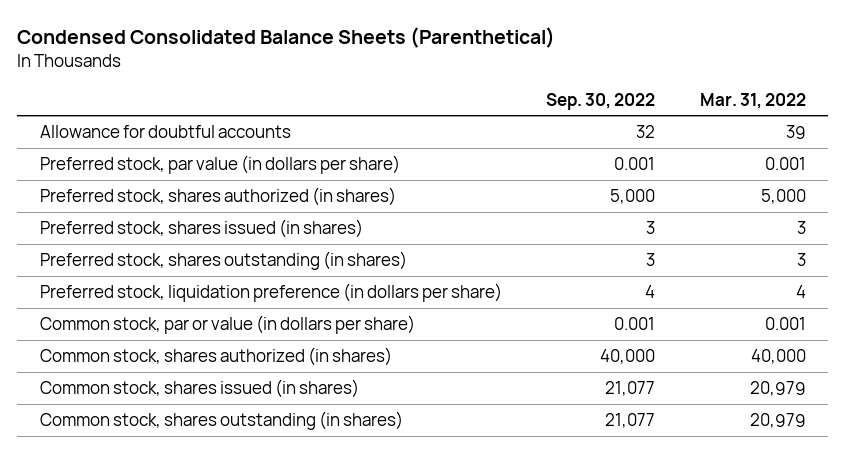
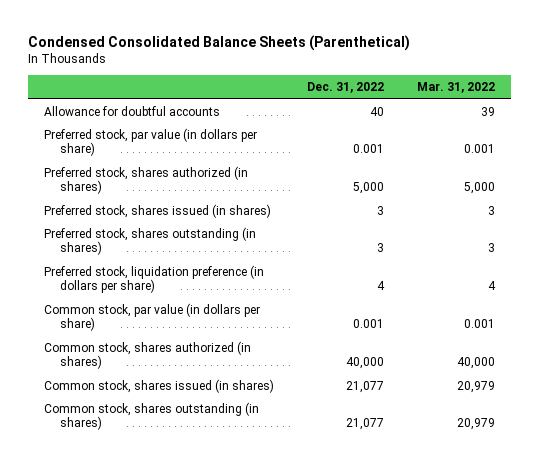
- | Sep. 30, 2022 | Mar. 31, 2022
+ | Dec. 31, 2022 | Mar. 31, 2022
- Common stock, par or value (in dollars per share) | 0.001 | 0.001
+ Common stock, par value (in dollars per share) | 0.001 | 0.001

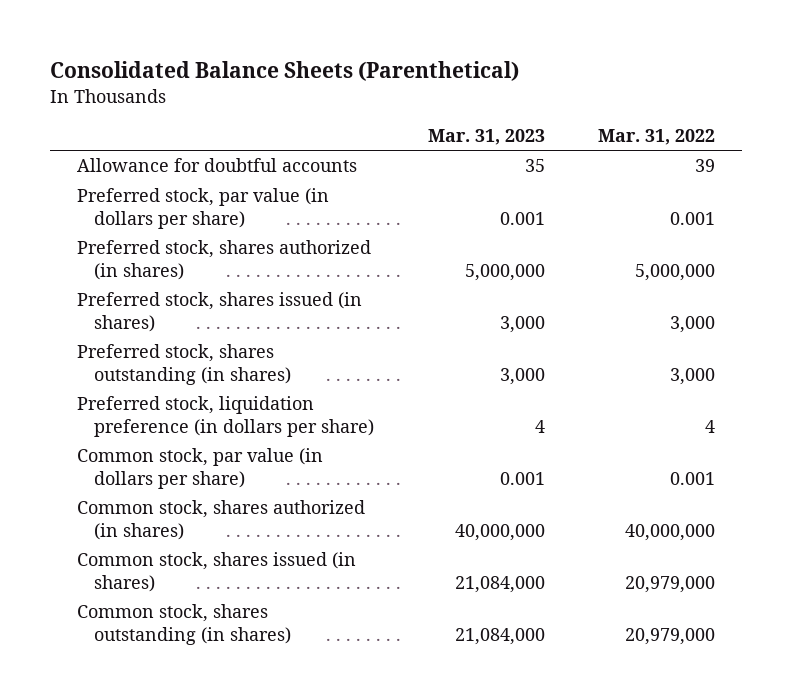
- Condensed Consolidated Balance Sheets (Parenthetical)
+ Consolidated Balance Sheets (Parenthetical)
- | Dec. 31, 2022 | Mar. 31, 2022
+ | Mar. 31, 2023 | Mar. 31, 2022
- Preferred stock, shares authorized (in shares) | 5,000 | 5,000
- Preferred stock, shares issued (in shares) | 3 | 3
- Preferred stock, shares outstanding (in shares) | 3 | 3
+ Preferred stock, shares authorized (in shares) | 5,000,000 | 5,000,000
+ Preferred stock, shares issued (in shares) | 3,000 | 3,000
+ Preferred stock, shares outstanding (in shares) | 3,000 | 3,000
- Common stock, shares authorized (in shares) | 40,000 | 40,000
- Common stock, shares issued (in shares) | 21,077 | 20,979
- Common stock, shares outstanding (in shares) | 21,077 | 20,979
+ Common stock, shares authorized (in shares) | 40,000,000 | 40,000,000
+ Common stock, shares issued (in shares) | 21,084,000 | 20,979,000
+ Common stock, shares outstanding (in shares) | 21,084,000 | 20,979,000

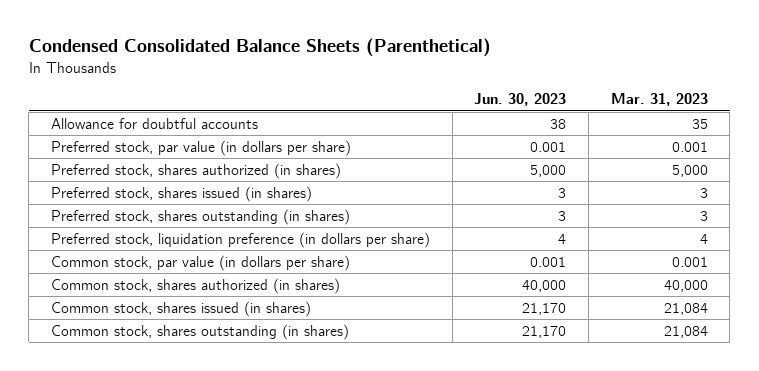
- Consolidated Balance Sheets (Parenthetical)
+ Condensed Consolidated Balance Sheets (Parenthetical)
- | Mar. 31, 2023 | Mar. 31, 2022
+ | Jun. 30, 2023 | Mar. 31, 2023
- Preferred stock, shares authorized (in shares) | 5,000,000 | 5,000,000
- Preferred stock, shares issued (in shares) | 3,000 | 3,000
- Preferred stock, shares outstanding (in shares) | 3,000 | 3,000
+ Preferred stock, shares authorized (in shares) | 5,000 | 5,000
+ Preferred stock, shares issued (in shares) | 3 | 3
+ Preferred stock, shares outstanding (in shares) | 3 | 3
- Common stock, shares authorized (in shares) | 40,000,000 | 40,000,000
- Common stock, shares issued (in shares) | 21,084,000 | 20,979,000
- Common stock, shares outstanding (in shares) | 21,084,000 | 20,979,000
+ Common stock, shares authorized (in shares) | 40,000 | 40,000
+ Common stock, shares issued (in shares) | 21,170 | 21,084
+ Common stock, shares outstanding (in shares) | 21,170 | 21,084

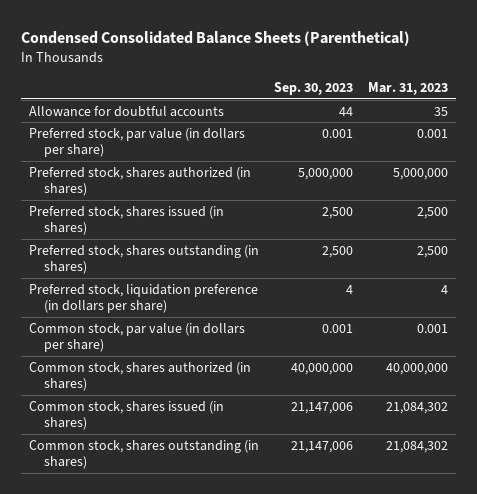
- | Jun. 30, 2023 | Mar. 31, 2023
+ | Sep. 30, 2023 | Mar. 31, 2023
- Preferred stock, shares authorized (in shares) | 5,000 | 5,000
- Preferred stock, shares issued (in shares) | 3 | 3
- Preferred stock, shares outstanding (in shares) | 3 | 3
+ Preferred stock, shares authorized (in shares) | 5,000,000 | 5,000,000
+ Preferred stock, shares issued (in shares) | 2,500 | 2,500
+ Preferred stock, shares outstanding (in shares) | 2,500 | 2,500
- Common stock, shares authorized (in shares) | 40,000 | 40,000
- Common stock, shares issued (in shares) | 21,170 | 21,084
- Common stock, shares outstanding (in shares) | 21,170 | 21,084
+ Common stock, shares authorized (in shares) | 40,000,000 | 40,000,000
+ Common stock, shares issued (in shares) | 21,147,006 | 21,084,302
+ Common stock, shares outstanding (in shares) | 21,147,006 | 21,084,302

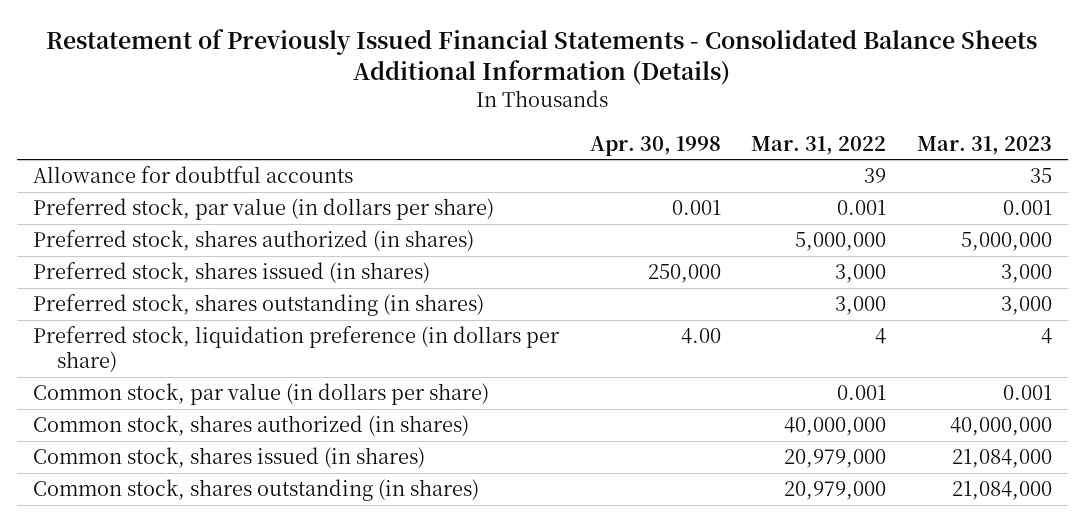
- Condensed Consolidated Balance Sheets (Parenthetical)
+ Restatement of Previously Issued Financial Statements - Consolidated Balance Sheets Additional Information (Details)
- | Sep. 30, 2023 | Mar. 31, 2023
+ | Apr. 30, 1998 | Mar. 31, 2022 | Mar. 31, 2023
- Preferred stock, shares issued (in shares) | 2,500 | 2,500
- Preferred stock, shares outstanding (in shares) | 2,500 | 2,500
+ Preferred stock, shares issued (in shares) | 250,000 | 3,000 | 3,000
+ Preferred stock, shares outstanding (in shares) | | 3,000 | 3,000
- Common stock, shares issued (in shares) | 21,147,006 | 21,084,302
- Common stock, shares outstanding (in shares) | 21,147,006 | 21,084,302
+ Common stock, shares issued (in shares) | | 20,979,000 | 21,084,000
+ Common stock, shares outstanding (in shares) | | 20,979,000 | 21,084,000

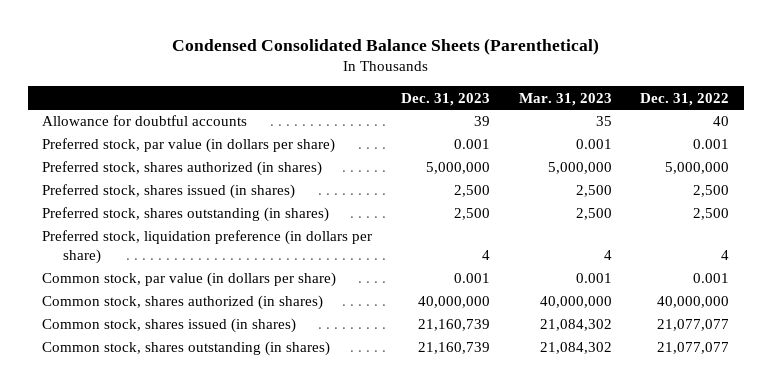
- Restatement of Previously Issued Financial Statements - Consolidated Balance Sheets Additional Information (Details)
+ Condensed Consolidated Balance Sheets (Parenthetical)
- | Apr. 30, 1998 | Mar. 31, 2022 | Mar. 31, 2023
+ | Dec. 31, 2023 | Mar. 31, 2023 | Dec. 31, 2022
- Preferred stock, shares issued (in shares) | 250,000 | 3,000 | 3,000
- Preferred stock, shares outstanding (in shares) | | 3,000 | 3,000
+ Preferred stock, shares issued (in shares) | 2,500 | 2,500 | 2,500
+ Preferred stock, shares outstanding (in shares) | 2,500 | 2,500 | 2,500
- Common stock, shares issued (in shares) | | 20,979,000 | 21,084,000
- Common stock, shares outstanding (in shares) | | 20,979,000 | 21,084,000
+ Common stock, shares issued (in shares) | 21,160,739 | 21,084,302 | 21,077,077
+ Common stock, shares outstanding (in shares) | 21,160,739 | 21,084,302 | 21,077,077

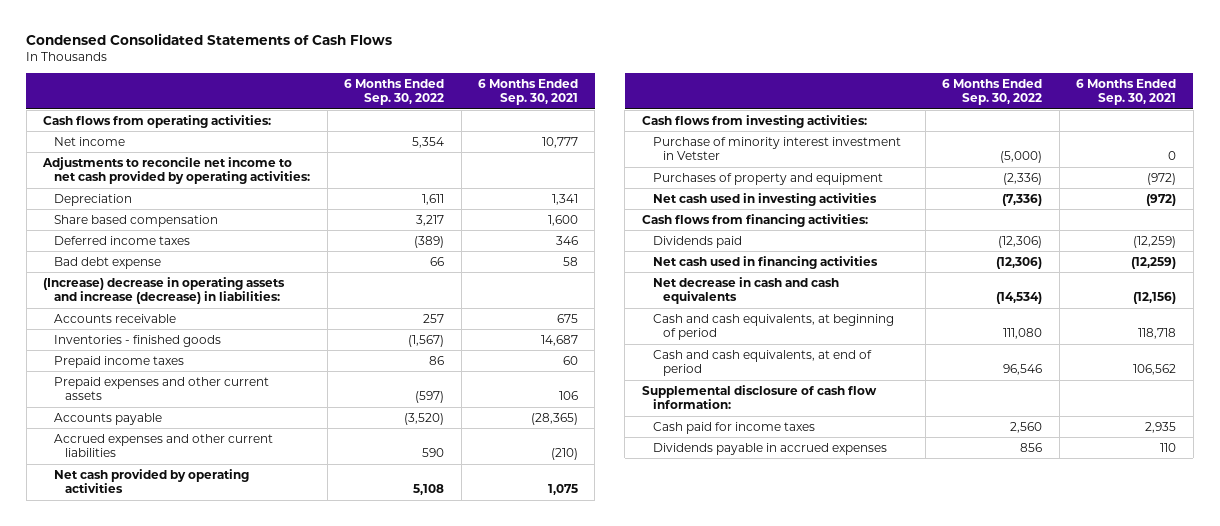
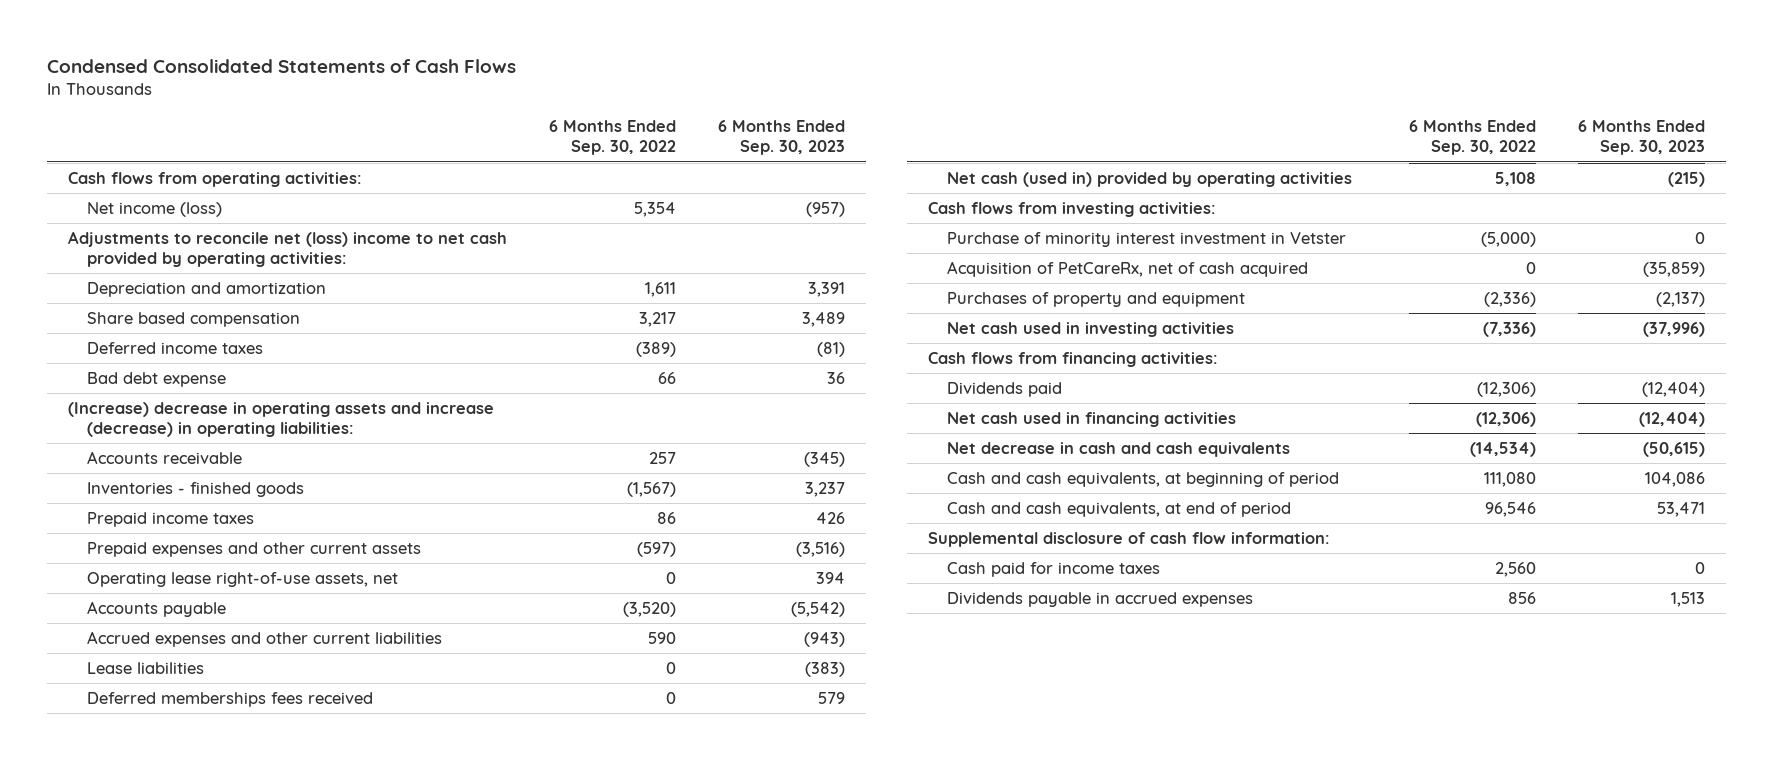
- | 6 Months Ended Sep. 30, 2022 | 6 Months Ended Sep. 30, 2021
+ | 6 Months Ended Sep. 30, 2022 | 6 Months Ended Sep. 30, 2023
- Net income | 5,354 | 10,777
- Adjustments to reconcile net income to net cash provided by operating activities:
- Depreciation | 1,611 | 1,341
+ Net income (loss) | 5,354 | (957)
+ Adjustments to reconcile net (loss) income to net cash provided by operating activities:
+ Depreciation and amortization | 1,611 | 3,391
- (Increase) decrease in operating assets and increase (decrease) in liabilities:
+ (Increase) decrease in operating assets and increase (decrease) in operating liabilities:
+ Operating lease right-of-use assets, net | 0 | 394
- Net cash provided by operating activities | 5,108 | 1,075
+ Lease liabilities | 0 | (383)
+ Deferred memberships fees received | 0 | 579
+ Net cash (used in) provided by operating activities | 5,108 | (215)
+ Acquisition of PetCareRx, net of cash acquired | 0 | (35,859)

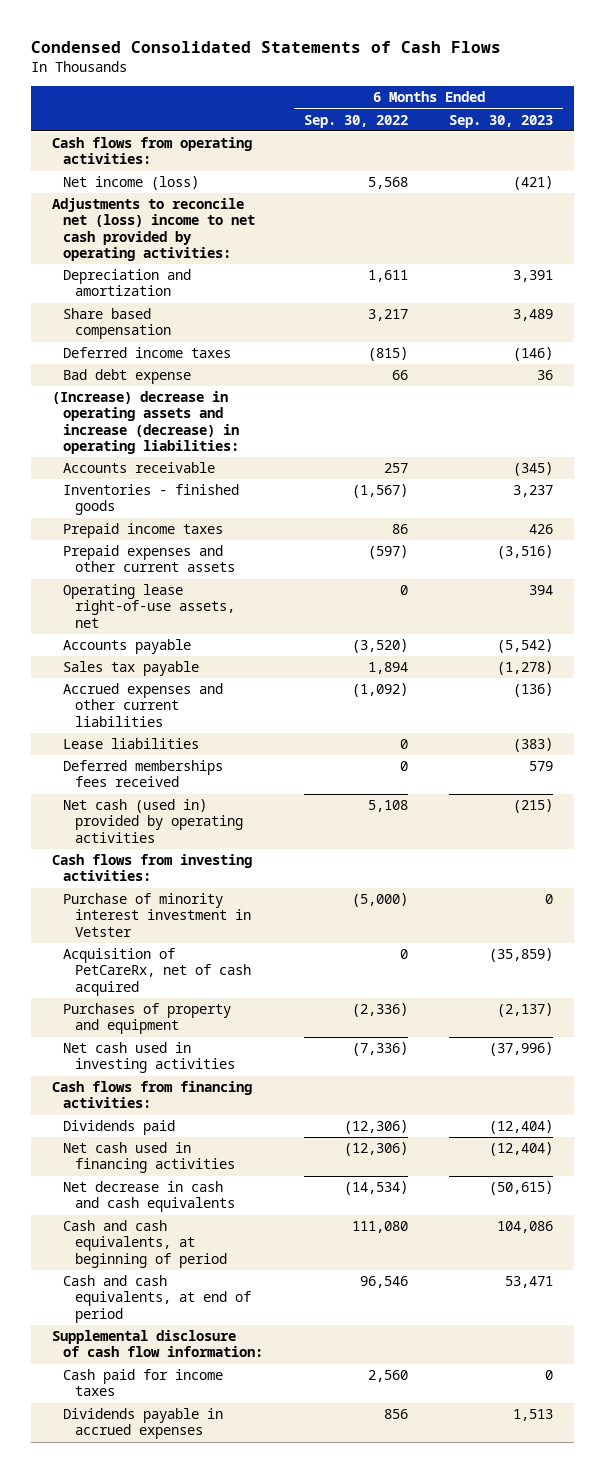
- Net income (loss) | 5,354 | (957)
+ Net income (loss) | 5,568 | (421)
- Deferred income taxes | (389) | (81)
+ Deferred income taxes | (815) | (146)
- Accrued expenses and other current liabilities | 590 | (943)
+ Sales tax payable | 1,894 | (1,278)
+ Accrued expenses and other current liabilities | (1,092) | (136)

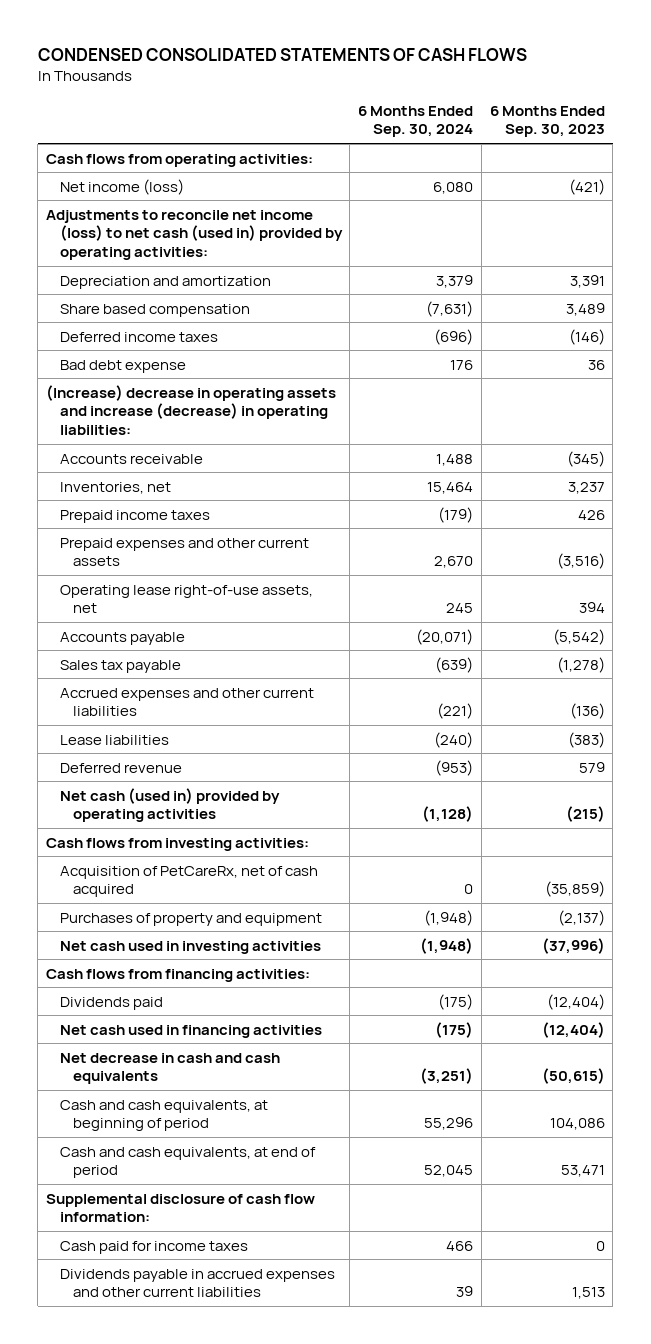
- Condensed Consolidated Statements of Cash Flows
+ CONDENSED CONSOLIDATED STATEMENTS OF CASH FLOWS
- | 6 Months Ended Sep. 30, 2022 | 6 Months Ended Sep. 30, 2023
+ | 6 Months Ended Sep. 30, 2024 | 6 Months Ended Sep. 30, 2023
- Adjustments to reconcile net (loss) income to net cash provided by operating activities:
+ Adjustments to reconcile net income (loss) to net cash (used in) provided by operating activities:
- Inventories - finished goods | (1,567) | 3,237
+ Inventories, net | 15,464 | 3,237
- Deferred memberships fees received | 0 | 579
+ Deferred revenue | (953) | 579
- Purchase of minority interest investment in Vetster | (5,000) | 0
- Dividends payable in accrued expenses | 856 | 1,513
+ Dividends payable in accrued expenses and other current liabilities | 39 | 1,513

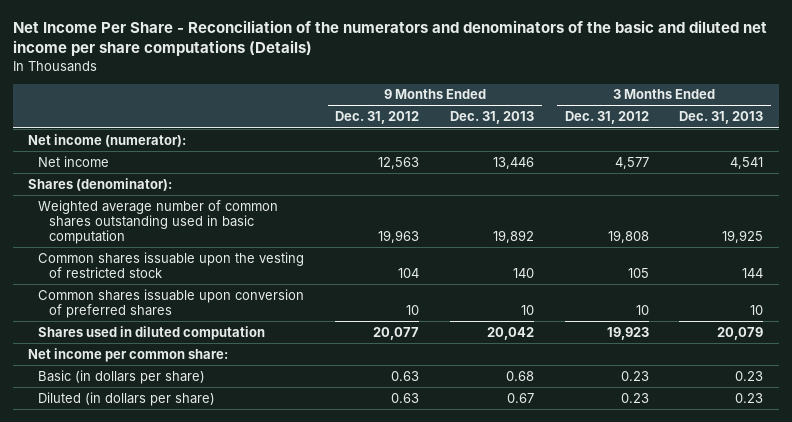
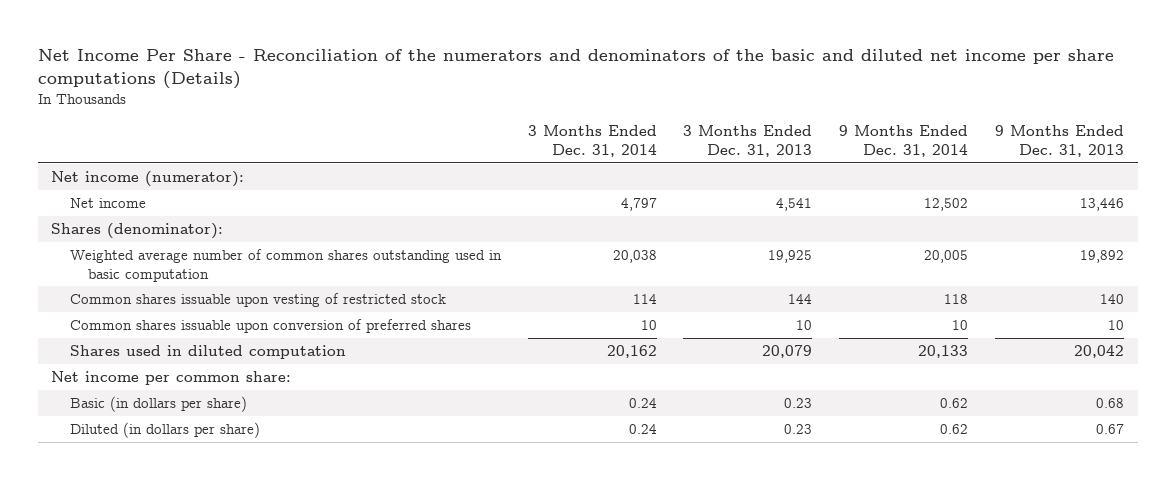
- | 9 Months Ended Dec. 31, 2012 | 9 Months Ended Dec. 31, 2013 | 3 Months Ended Dec. 31, 2012 | 3 Months Ended Dec. 31, 2013
+ | 3 Months Ended Dec. 31, 2014 | 3 Months Ended Dec. 31, 2013 | 9 Months Ended Dec. 31, 2014 | 9 Months Ended Dec. 31, 2013
- Common shares issuable upon the vesting of restricted stock | 104 | 140 | 105 | 144
+ Common shares issuable upon vesting of restricted stock | 114 | 144 | 118 | 140

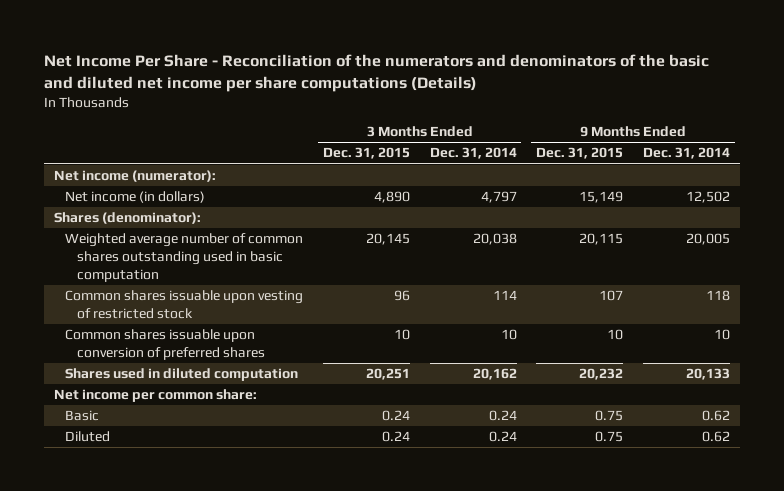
- | 3 Months Ended Dec. 31, 2014 | 3 Months Ended Dec. 31, 2013 | 9 Months Ended Dec. 31, 2014 | 9 Months Ended Dec. 31, 2013
+ | 3 Months Ended Dec. 31, 2015 | 3 Months Ended Dec. 31, 2014 | 9 Months Ended Dec. 31, 2015 | 9 Months Ended Dec. 31, 2014
- Net income | 4,797 | 4,541 | 12,502 | 13,446
+ Net income (in dollars) | 4,890 | 4,797 | 15,149 | 12,502
- Basic (in dollars per share) | 0.24 | 0.23 | 0.62 | 0.68
- Diluted (in dollars per share) | 0.24 | 0.23 | 0.62 | 0.67
+ Basic | 0.24 | 0.24 | 0.75 | 0.62
+ Diluted | 0.24 | 0.24 | 0.75 | 0.62

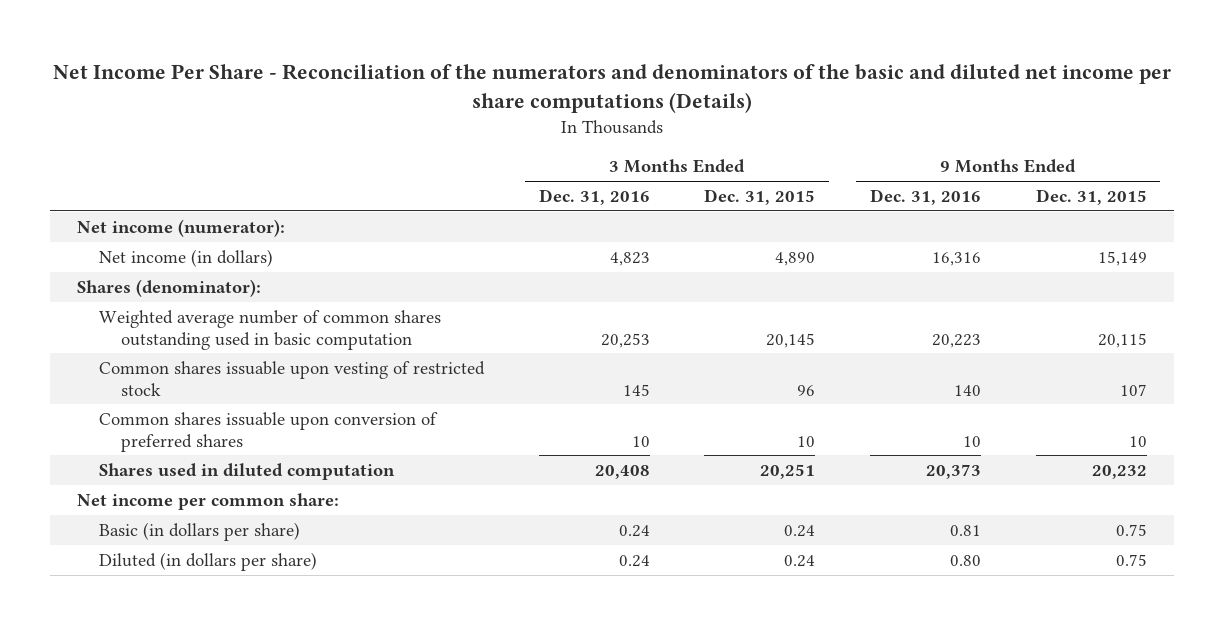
- | 3 Months Ended Dec. 31, 2015 | 3 Months Ended Dec. 31, 2014 | 9 Months Ended Dec. 31, 2015 | 9 Months Ended Dec. 31, 2014
+ | 3 Months Ended Dec. 31, 2016 | 3 Months Ended Dec. 31, 2015 | 9 Months Ended Dec. 31, 2016 | 9 Months Ended Dec. 31, 2015
- Basic | 0.24 | 0.24 | 0.75 | 0.62
- Diluted | 0.24 | 0.24 | 0.75 | 0.62
+ Basic (in dollars per share) | 0.24 | 0.24 | 0.81 | 0.75
+ Diluted (in dollars per share) | 0.24 | 0.24 | 0.80 | 0.75

